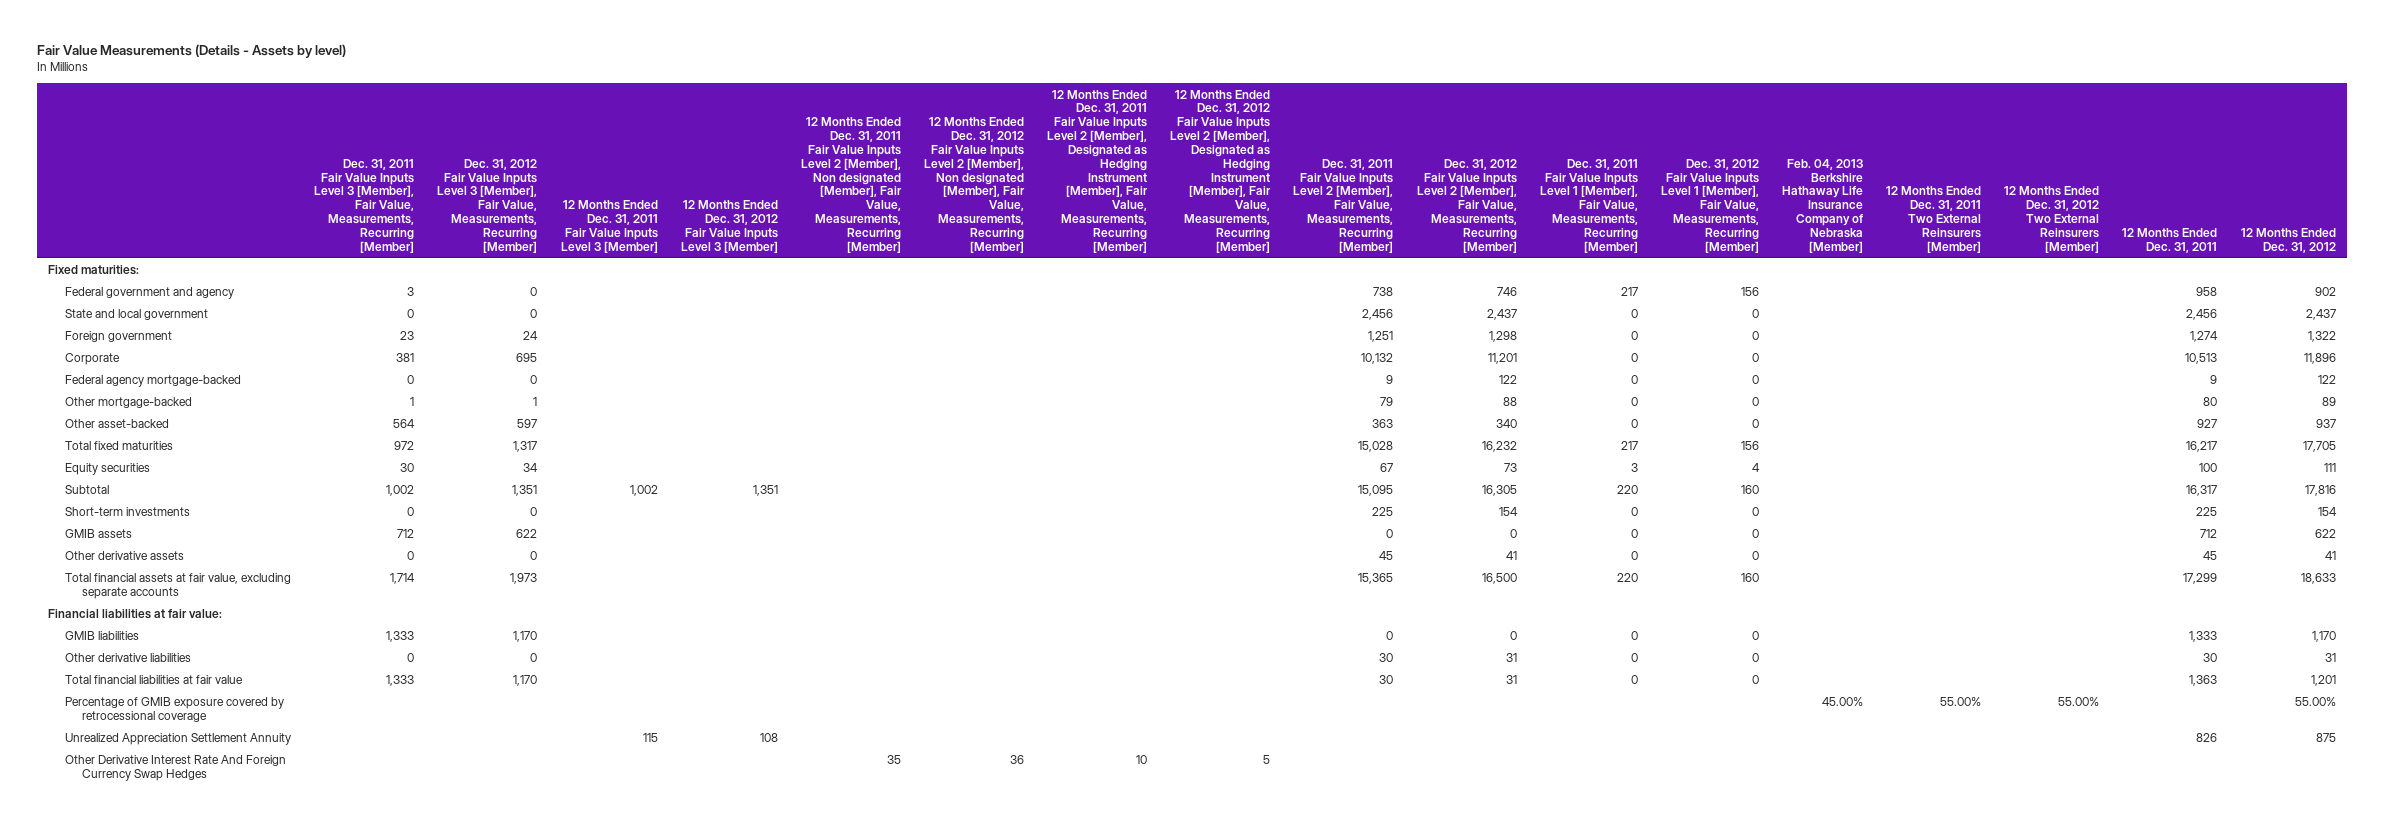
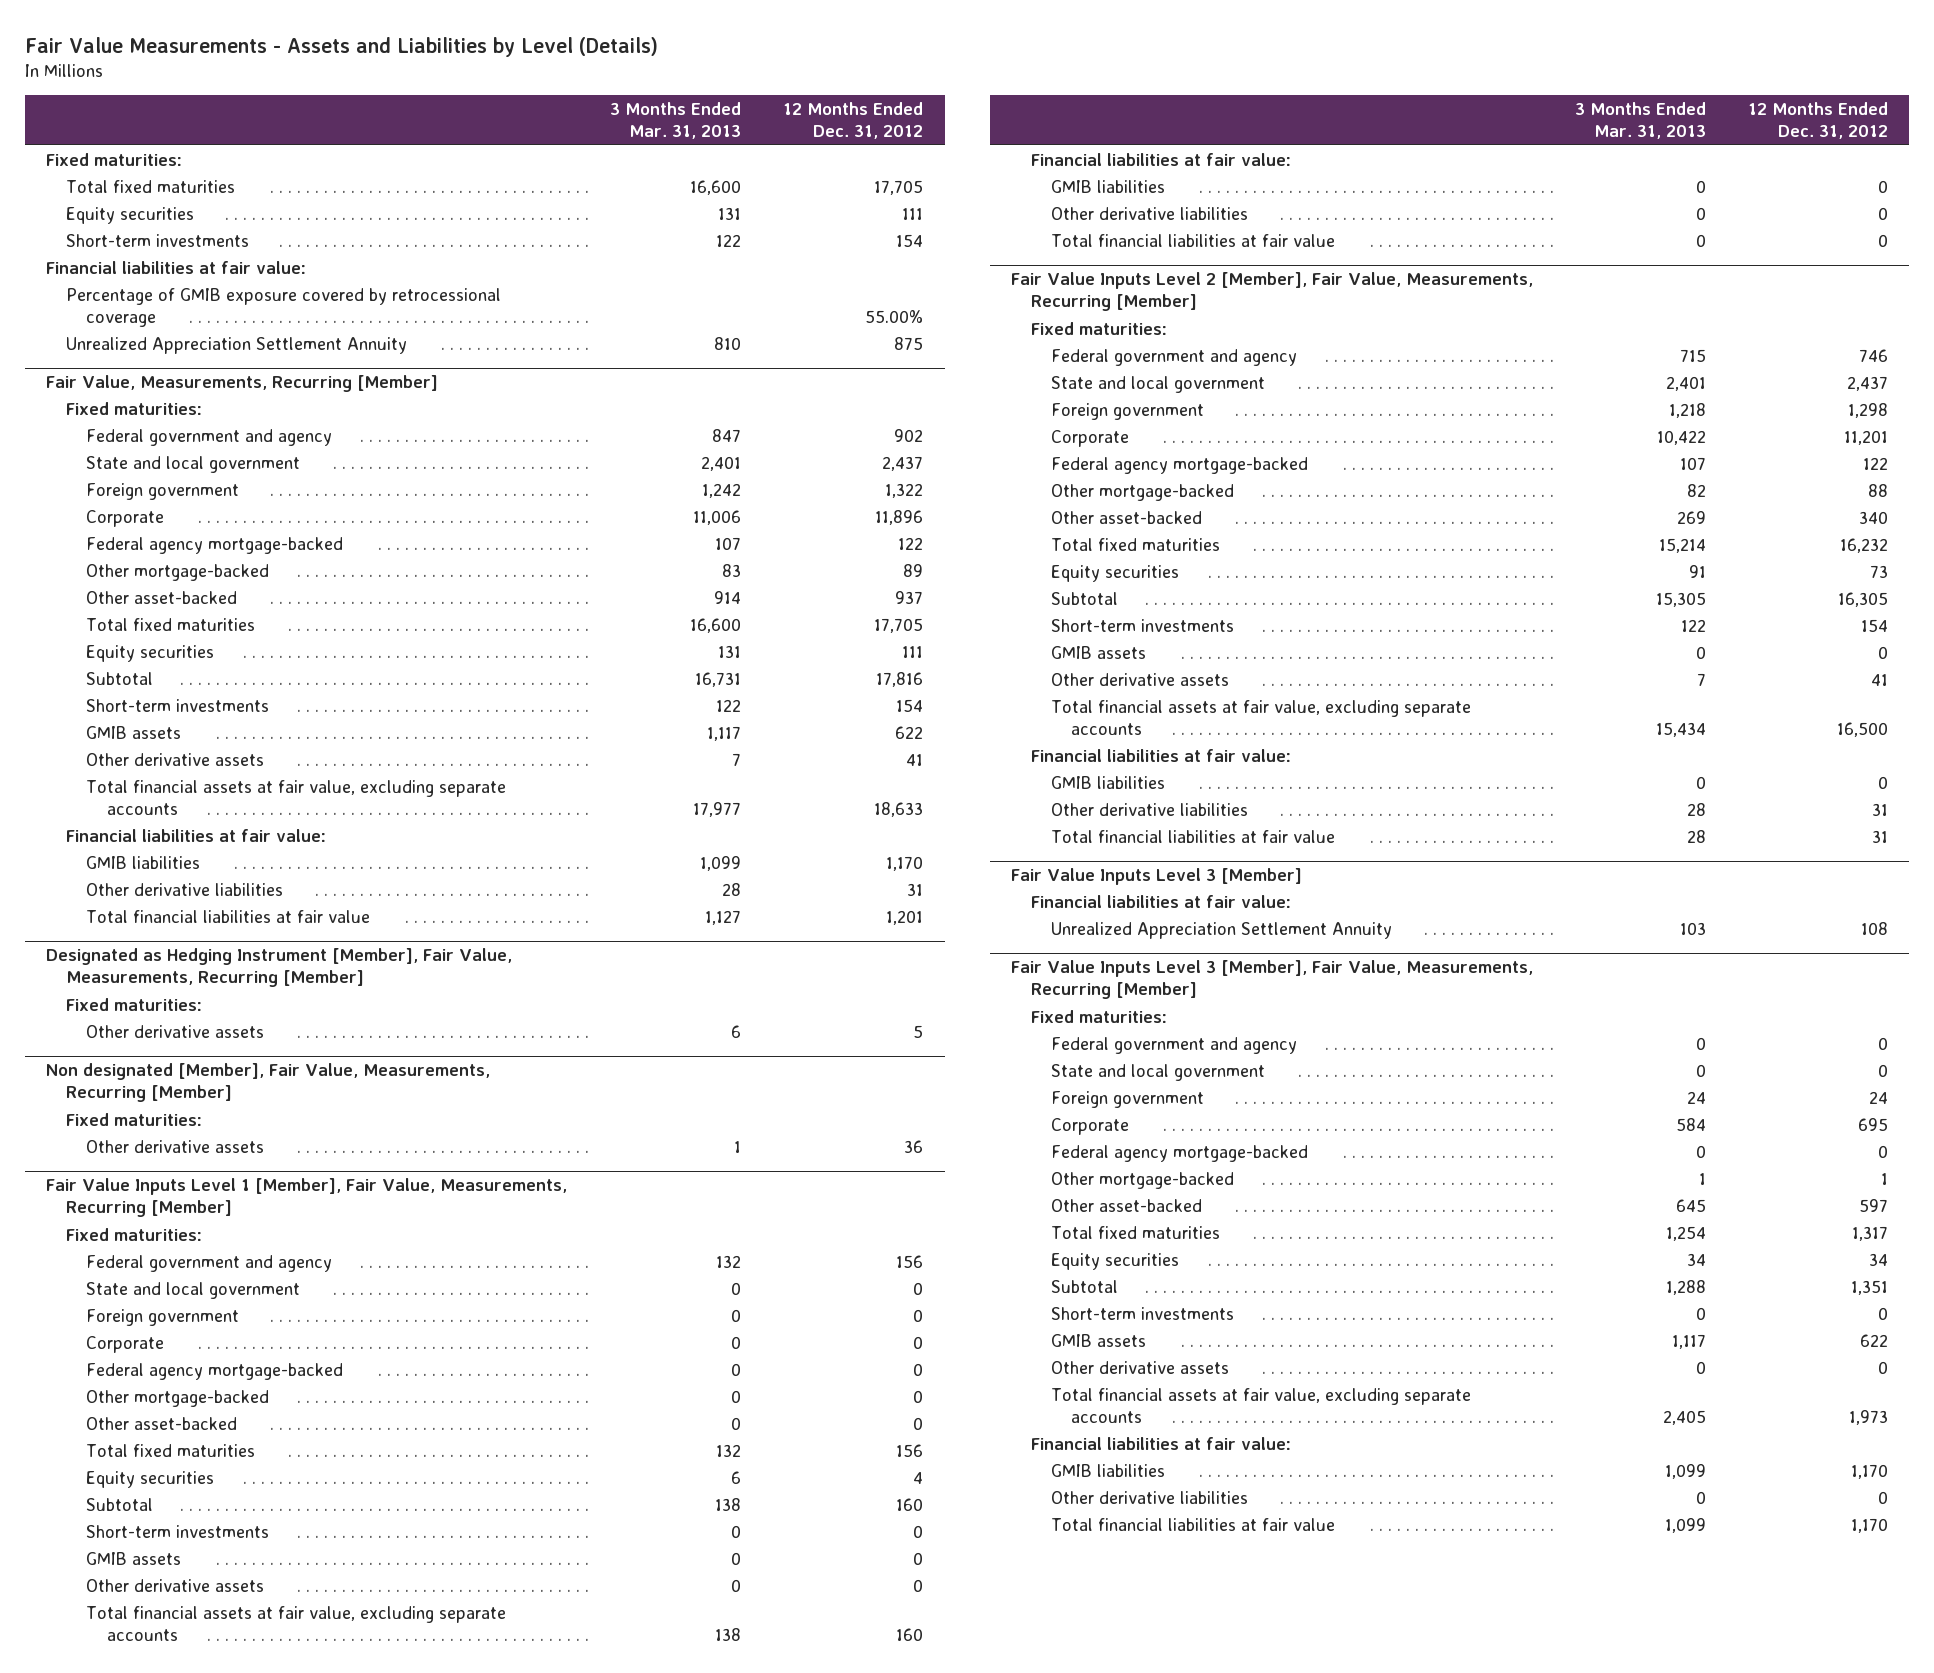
- Fair Value Measurements (Details - Assets by level)
+ Fair Value Measurements - Assets and Liabilities by Level (Details)
- | Dec. 31, 2011 Fair Value Inputs Level 3 [Member], Fair Value, Measurements, Recurring [Member] | Dec. 31, 2012 Fair Value Inputs Level 3 [Member], Fair Value, Measurements, Recurring [Member] | 12 Months Ended Dec. 31, 2011 Fair Value Inputs Level 3 [Member] | 12 Months Ended Dec. 31, 2012 Fair Value Inputs Level 3 [Member] | 12 Months Ended Dec. 31, 2011 Fair Value Inputs Level 2 [Member], Non designated [Member], Fair Value, Measurements, Recurring [Member] | 12 Months Ended Dec. 31, 2012 Fair Value Inputs Level 2 [Member], Non designated [Member], Fair Value, Measurements, Recurring [Member] | 12 Months Ended Dec. 31, 2011 Fair Value Inputs Level 2 [Member], Designated as Hedging Instrument [Member], Fair Value, Measurements, Recurring [Member] | 12 Months Ended Dec. 31, 2012 Fair Value Inputs Level 2 [Member], Designated as Hedging Instrument [Member], Fair Value, Measurements, Recurring [Member] | Dec. 31, 2011 Fair Value Inputs Level 2 [Member], Fair Value, Measurements, Recurring [Member] | Dec. 31, 2012 Fair Value Inputs Level 2 [Member], Fair Value, Measurements, Recurring [Member] | Dec. 31, 2011 Fair Value Inputs Level 1 [Member], Fair Value, Measurements, Recurring [Member] | Dec. 31, 2012 Fair Value Inputs Level 1 [Member], Fair Value, Measurements, Recurring [Member] | Feb. 04, 2013 Berkshire Hathaway Life Insurance Company of Nebraska [Member] | 12 Months Ended Dec. 31, 2011 Two External Reinsurers [Member] | 12 Months Ended Dec. 31, 2012 Two External Reinsurers [Member] | 12 Months Ended Dec. 31, 2011 | 12 Months Ended Dec. 31, 2012
+ | 3 Months Ended Mar. 31, 2013 | 12 Months Ended Dec. 31, 2012
+ Total fixed maturities | 16,600 | 17,705
+ Equity securities | 131 | 111
+ Short-term investments | 122 | 154
+ Financial liabilities at fair value:
moved up: Percentage of GMIB exposure covered by retrocessional coverage | | 55.00%
moved up: Unrealized Appreciation Settlement Annuity | 810 | 875
+ Fair Value, Measurements, Recurring [Member]
+ Fixed maturities:
- Other Derivative Interest Rate And Foreign Currency Swap Hedges | | | | | 35 | 36 | 10 | 5 | | | | | | | | |
+ Designated as Hedging Instrument [Member], Fair Value, Measurements, Recurring [Member]
+ Fixed maturities:
+ Other derivative assets | 6 | 5
+ Non designated [Member], Fair Value, Measurements, Recurring [Member]
+ Fixed maturities:
+ Other derivative assets | 1 | 36
+ Fair Value Inputs Level 1 [Member], Fair Value, Measurements, Recurring [Member]
+ Fixed maturities:
+ Federal government and agency | 132 | 156
+ State and local government | 0 | 0
+ Foreign government | 0 | 0
+ Corporate | 0 | 0
+ Federal agency mortgage-backed | 0 | 0
+ Other mortgage-backed | 0 | 0
+ Other asset-backed | 0 | 0
+ Total fixed maturities | 132 | 156
+ Equity securities | 6 | 4
+ Subtotal | 138 | 160
+ Short-term investments | 0 | 0
+ GMIB assets | 0 | 0
+ Other derivative assets | 0 | 0
+ Total financial assets at fair value, excluding separate accounts | 138 | 160
+ Financial liabilities at fair value:
+ GMIB liabilities | 0 | 0
+ Other derivative liabilities | 0 | 0
+ Total financial liabilities at fair value | 0 | 0
+ Fair Value Inputs Level 2 [Member], Fair Value, Measurements, Recurring [Member]
+ Fixed maturities:
+ Federal government and agency | 715 | 746
+ State and local government | 2,401 | 2,437
+ Foreign government | 1,218 | 1,298
+ Corporate | 10,422 | 11,201
+ Federal agency mortgage-backed | 107 | 122
+ Other mortgage-backed | 82 | 88
+ Other asset-backed | 269 | 340
+ Total fixed maturities | 15,214 | 16,232
+ Equity securities | 91 | 73
+ Subtotal | 15,305 | 16,305
+ Short-term investments | 122 | 154
+ GMIB assets | 0 | 0
+ Other derivative assets | 7 | 41
+ Total financial assets at fair value, excluding separate accounts | 15,434 | 16,500
+ Financial liabilities at fair value:
+ GMIB liabilities | 0 | 0
+ Other derivative liabilities | 28 | 31
+ Total financial liabilities at fair value | 28 | 31
+ Fair Value Inputs Level 3 [Member]
+ Financial liabilities at fair value:
+ Unrealized Appreciation Settlement Annuity | 103 | 108
+ Fair Value Inputs Level 3 [Member], Fair Value, Measurements, Recurring [Member]
+ Fixed maturities:
+ Federal government and agency | 0 | 0
+ State and local government | 0 | 0
+ Foreign government | 24 | 24
+ Corporate | 584 | 695
+ Federal agency mortgage-backed | 0 | 0
+ Other mortgage-backed | 1 | 1
+ Other asset-backed | 645 | 597
+ Total fixed maturities | 1,254 | 1,317
+ Equity securities | 34 | 34
+ Subtotal | 1,288 | 1,351
+ Short-term investments | 0 | 0
+ GMIB assets | 1,117 | 622
+ Other derivative assets | 0 | 0
+ Total financial assets at fair value, excluding separate accounts | 2,405 | 1,973
+ Financial liabilities at fair value:
+ GMIB liabilities | 1,099 | 1,170
+ Other derivative liabilities | 0 | 0
+ Total financial liabilities at fair value | 1,099 | 1,170

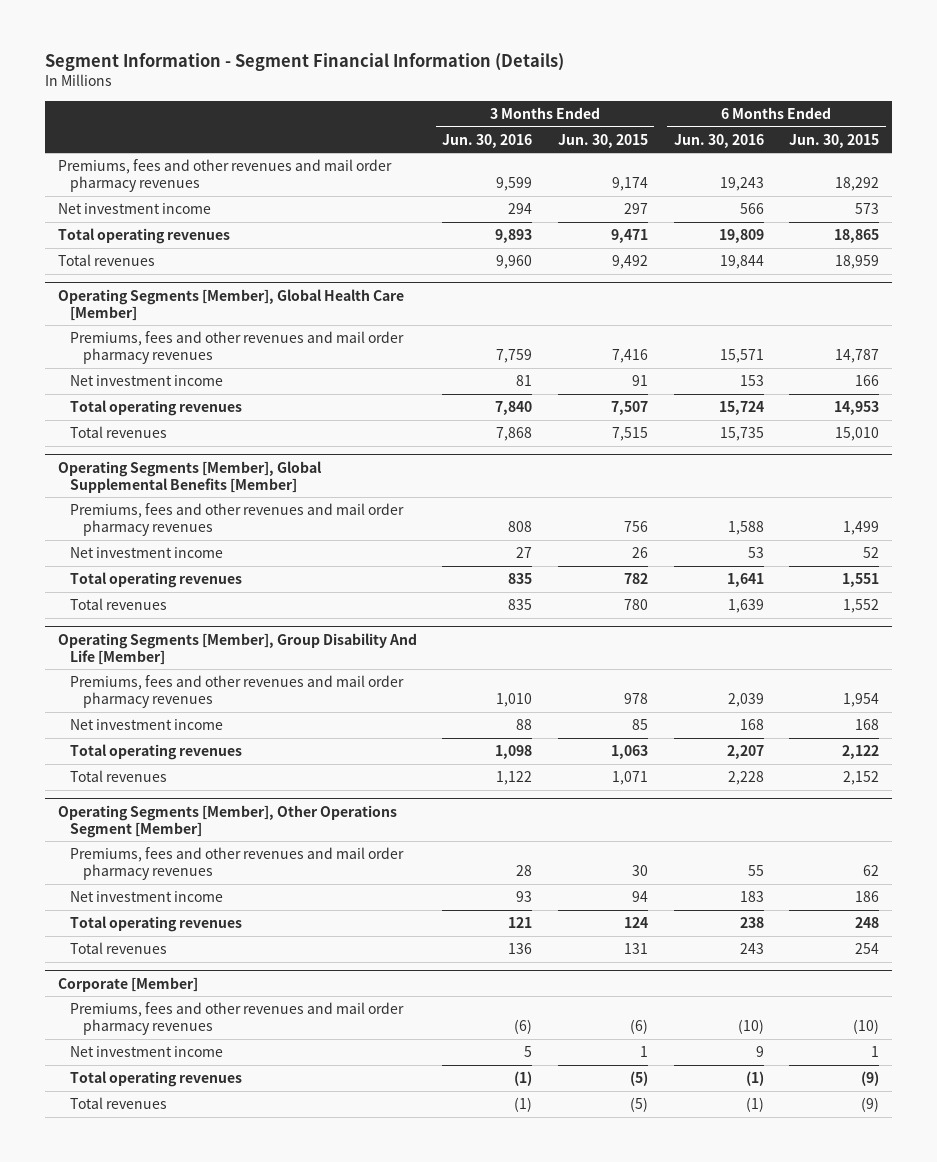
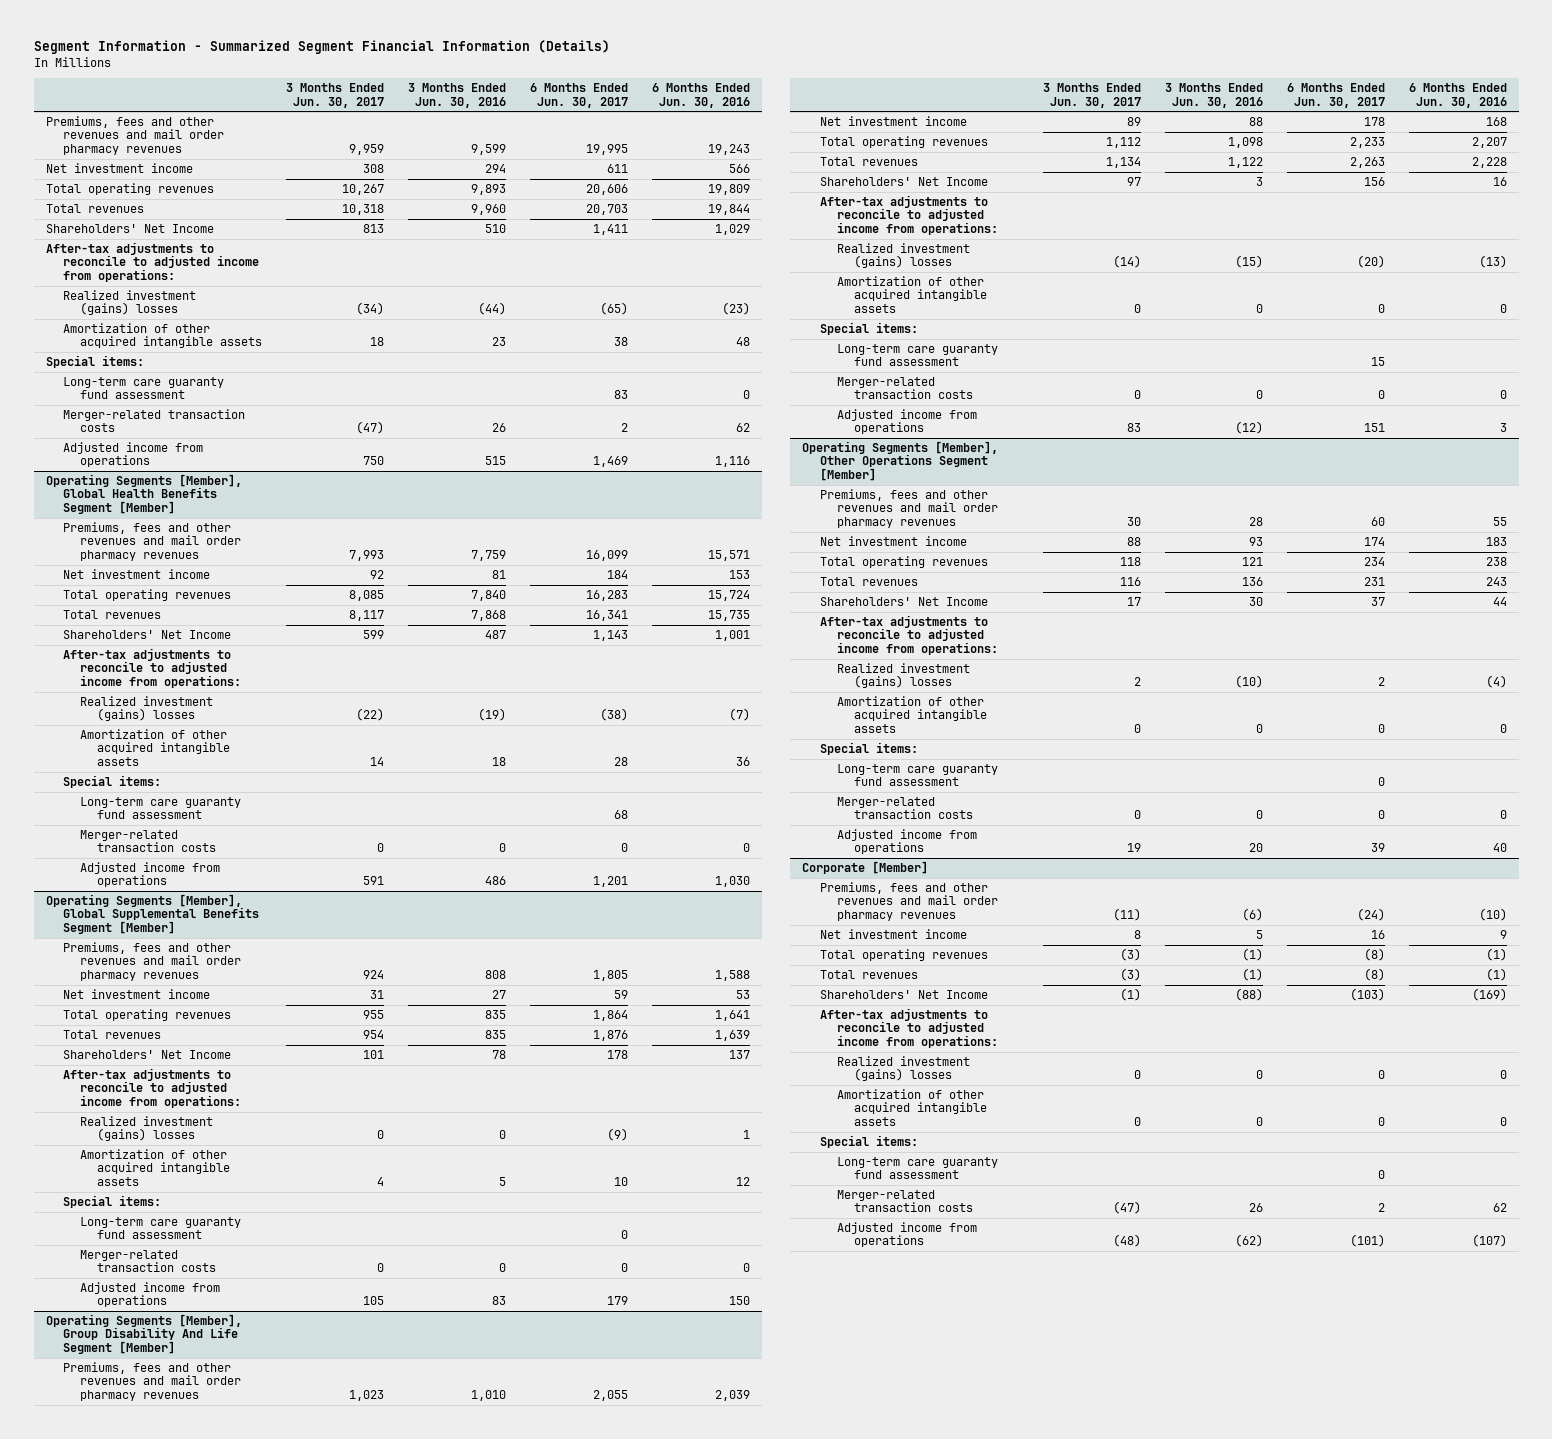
- Segment Information - Segment Financial Information (Details)
+ Segment Information - Summarized Segment Financial Information (Details)
- | 3 Months Ended Jun. 30, 2016 | 3 Months Ended Jun. 30, 2015 | 6 Months Ended Jun. 30, 2016 | 6 Months Ended Jun. 30, 2015
+ | 3 Months Ended Jun. 30, 2017 | 3 Months Ended Jun. 30, 2016 | 6 Months Ended Jun. 30, 2017 | 6 Months Ended Jun. 30, 2016
- Operating Segments [Member], Global Health Care [Member]
+ Shareholders' Net Income | 813 | 510 | 1,411 | 1,029
+ After-tax adjustments to reconcile to adjusted income from operations:
+ Realized investment (gains) losses | (34) | (44) | (65) | (23)
+ Amortization of other acquired intangible assets | 18 | 23 | 38 | 48
+ Special items:
+ Long-term care guaranty fund assessment | | | 83 | 0
+ Merger-related transaction costs | (47) | 26 | 2 | 62
+ Adjusted income from operations | 750 | 515 | 1,469 | 1,116
+ Operating Segments [Member], Global Health Benefits Segment [Member]
- Operating Segments [Member], Global Supplemental Benefits [Member]
+ Shareholders' Net Income | 599 | 487 | 1,143 | 1,001
+ After-tax adjustments to reconcile to adjusted income from operations:
+ Realized investment (gains) losses | (22) | (19) | (38) | (7)
+ Amortization of other acquired intangible assets | 14 | 18 | 28 | 36
+ Special items:
+ Long-term care guaranty fund assessment | | | 68 |
+ Merger-related transaction costs | 0 | 0 | 0 | 0
+ Adjusted income from operations | 591 | 486 | 1,201 | 1,030
+ Operating Segments [Member], Global Supplemental Benefits Segment [Member]
- Operating Segments [Member], Group Disability And Life [Member]
+ Shareholders' Net Income | 101 | 78 | 178 | 137
+ After-tax adjustments to reconcile to adjusted income from operations:
+ Realized investment (gains) losses | 0 | 0 | (9) | 1
+ Amortization of other acquired intangible assets | 4 | 5 | 10 | 12
+ Special items:
+ Long-term care guaranty fund assessment | | | 0 |
+ Merger-related transaction costs | 0 | 0 | 0 | 0
+ Adjusted income from operations | 105 | 83 | 179 | 150
+ Operating Segments [Member], Group Disability And Life Segment [Member]
+ Shareholders' Net Income | 97 | 3 | 156 | 16
+ After-tax adjustments to reconcile to adjusted income from operations:
+ Realized investment (gains) losses | (14) | (15) | (20) | (13)
+ Amortization of other acquired intangible assets | 0 | 0 | 0 | 0
+ Special items:
+ Long-term care guaranty fund assessment | | | 15 |
+ Merger-related transaction costs | 0 | 0 | 0 | 0
+ Adjusted income from operations | 83 | (12) | 151 | 3
@ Operating Segments [Member], Other Operations Segment [Member]
+ Shareholders' Net Income | 17 | 30 | 37 | 44
+ After-tax adjustments to reconcile to adjusted income from operations:
+ Realized investment (gains) losses | 2 | (10) | 2 | (4)
+ Amortization of other acquired intangible assets | 0 | 0 | 0 | 0
+ Special items:
+ Long-term care guaranty fund assessment | | | 0 |
+ Merger-related transaction costs | 0 | 0 | 0 | 0
+ Adjusted income from operations | 19 | 20 | 39 | 40
@ Corporate [Member]
+ Shareholders' Net Income | (1) | (88) | (103) | (169)
+ After-tax adjustments to reconcile to adjusted income from operations:
+ Realized investment (gains) losses | 0 | 0 | 0 | 0
+ Amortization of other acquired intangible assets | 0 | 0 | 0 | 0
+ Special items:
+ Long-term care guaranty fund assessment | | | 0 |
+ Merger-related transaction costs | (47) | 26 | 2 | 62
+ Adjusted income from operations | (48) | (62) | (101) | (107)

